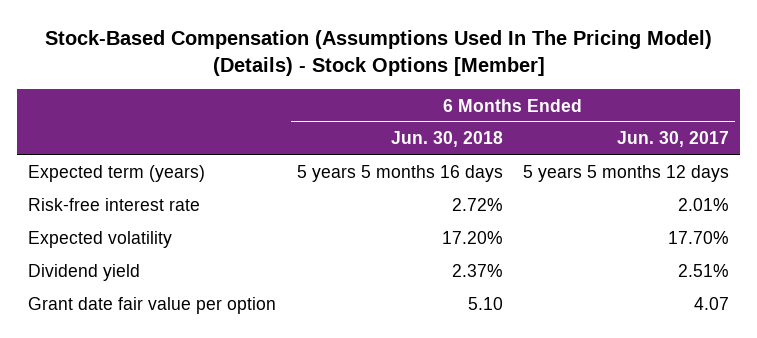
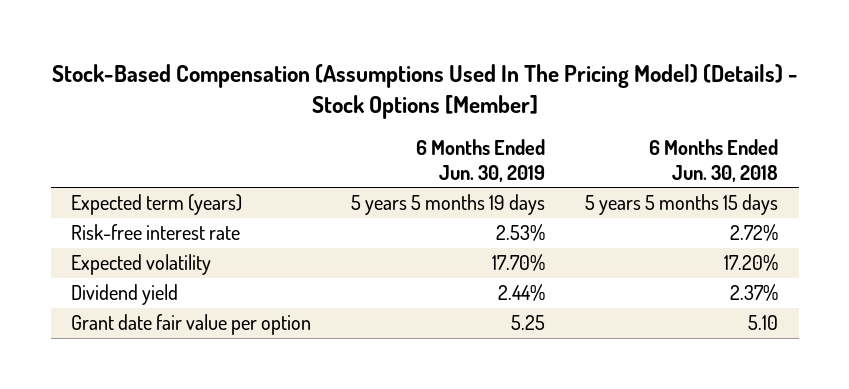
- | 6 Months Ended Jun. 30, 2018 | 6 Months Ended Jun. 30, 2017
+ | 6 Months Ended Jun. 30, 2019 | 6 Months Ended Jun. 30, 2018
- Expected term (years) | 5 years 5 months 16 days | 5 years 5 months 12 days
+ Expected term (years) | 5 years 5 months 19 days | 5 years 5 months 15 days

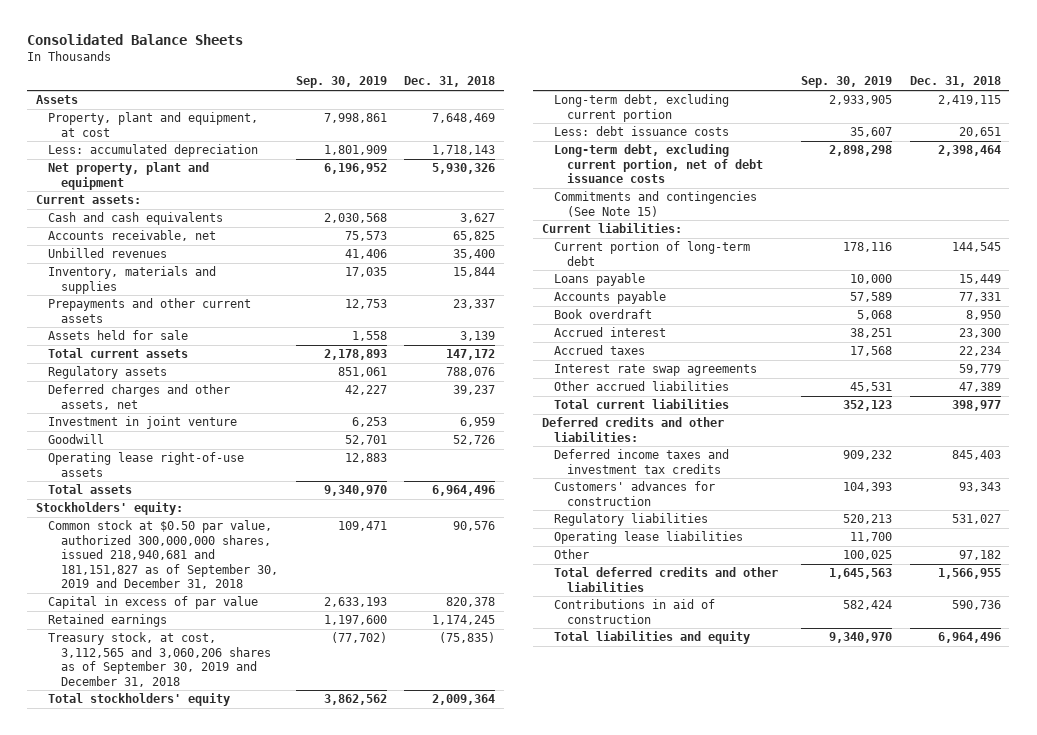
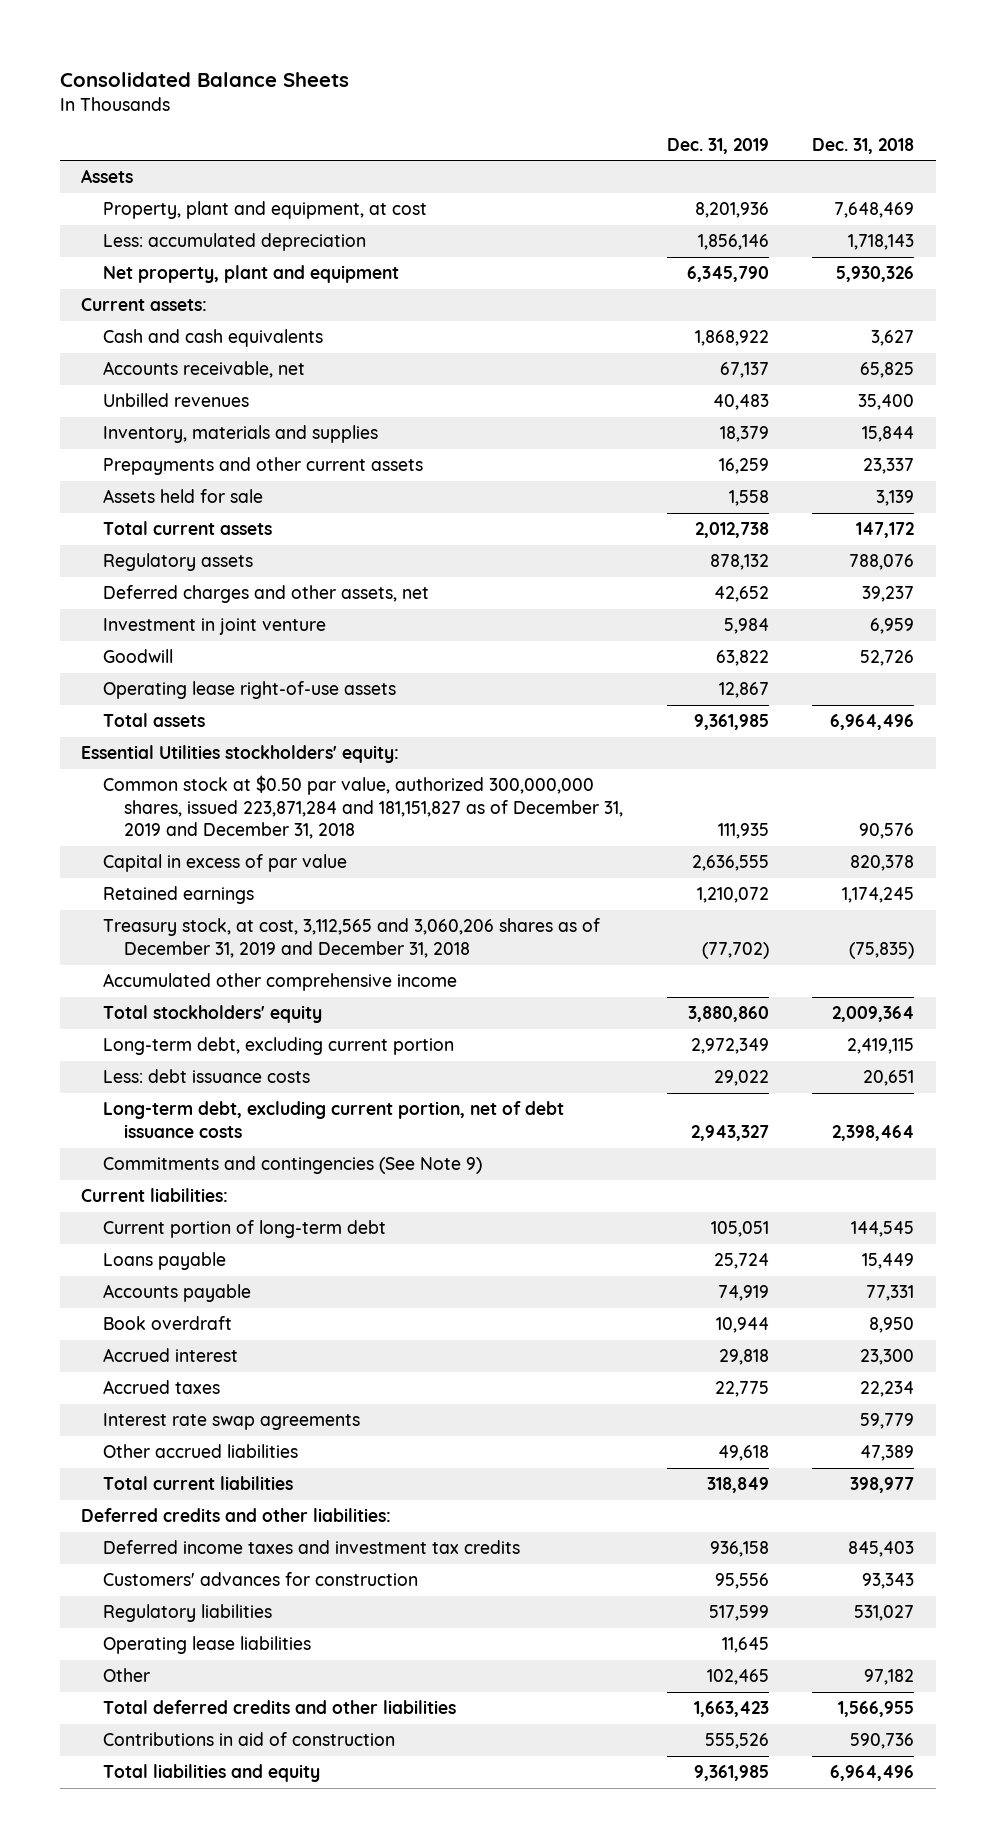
- | Sep. 30, 2019 | Dec. 31, 2018
+ | Dec. 31, 2019 | Dec. 31, 2018
- Stockholders' equity:
- Common stock at $0.50 par value, authorized 300,000,000 shares, issued 218,940,681 and 181,151,827 as of September 30, 2019 and December 31, 2018 | 109,471 | 90,576
+ Essential Utilities stockholders' equity:
+ Common stock at $0.50 par value, authorized 300,000,000 shares, issued 223,871,284 and 181,151,827 as of December 31, 2019 and December 31, 2018 | 111,935 | 90,576
- Treasury stock, at cost, 3,112,565 and 3,060,206 shares as of September 30, 2019 and December 31, 2018 | (77,702) | (75,835)
+ Treasury stock, at cost, 3,112,565 and 3,060,206 shares as of December 31, 2019 and December 31, 2018 | (77,702) | (75,835)
+ Accumulated other comprehensive income
- Commitments and contingencies (See Note 15)
+ Commitments and contingencies (See Note 9)

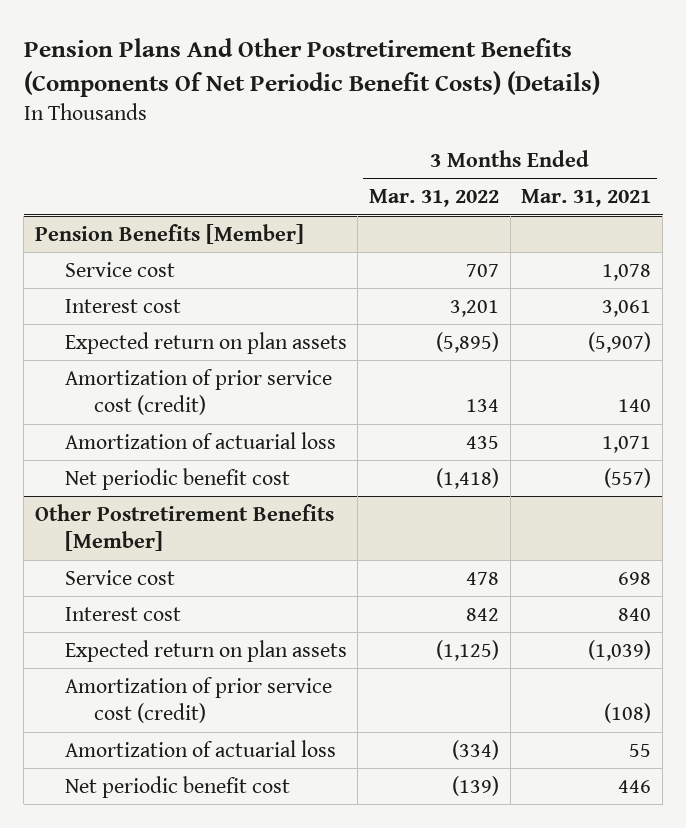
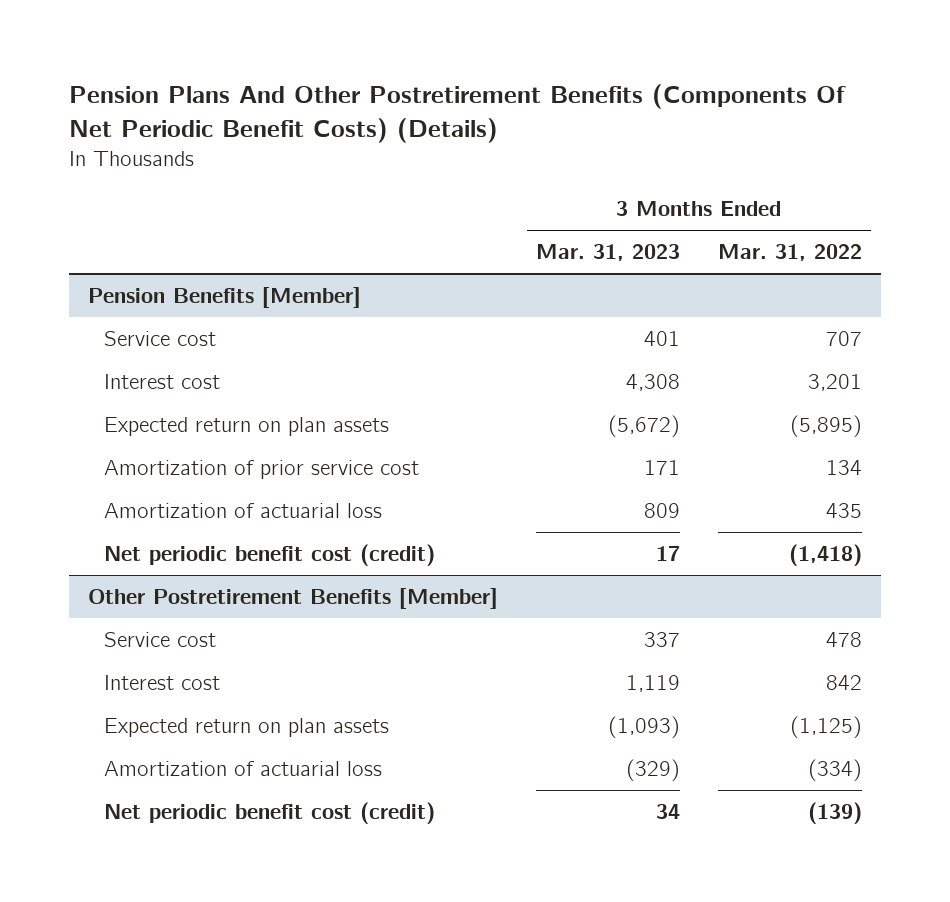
- | 3 Months Ended Mar. 31, 2022 | 3 Months Ended Mar. 31, 2021
+ | 3 Months Ended Mar. 31, 2023 | 3 Months Ended Mar. 31, 2022
@ Pension Benefits [Member]
- Amortization of prior service cost (credit) | 134 | 140
+ Amortization of prior service cost | 171 | 134
- Net periodic benefit cost | (1,418) | (557)
+ Net periodic benefit cost (credit) | 17 | (1,418)
@ Other Postretirement Benefits [Member]
- Amortization of prior service cost (credit) | | (108)
- Net periodic benefit cost | (139) | 446
+ Net periodic benefit cost (credit) | 34 | (139)

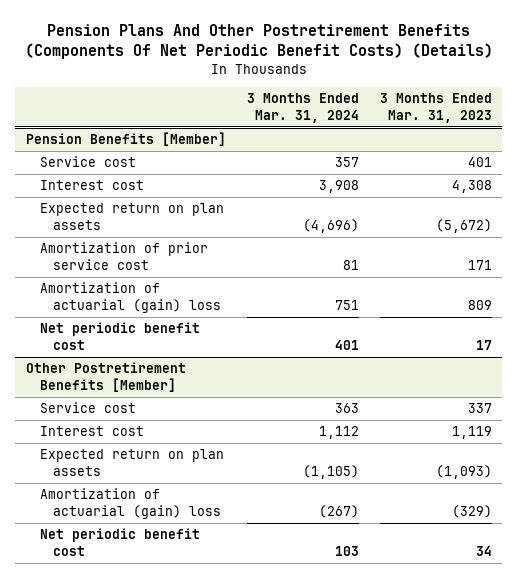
- | 3 Months Ended Mar. 31, 2023 | 3 Months Ended Mar. 31, 2022
+ | 3 Months Ended Mar. 31, 2024 | 3 Months Ended Mar. 31, 2023
@ Pension Benefits [Member]
- Amortization of actuarial loss | 809 | 435
- Net periodic benefit cost (credit) | 17 | (1,418)
+ Amortization of actuarial (gain) loss | 751 | 809
+ Net periodic benefit cost | 401 | 17
@ Other Postretirement Benefits [Member]
- Amortization of actuarial loss | (329) | (334)
- Net periodic benefit cost (credit) | 34 | (139)
+ Amortization of actuarial (gain) loss | (267) | (329)
+ Net periodic benefit cost | 103 | 34

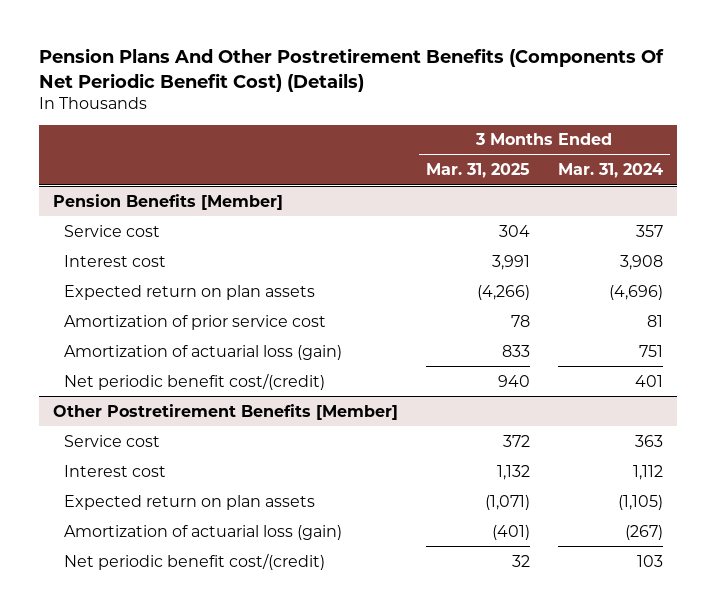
- Pension Plans And Other Postretirement Benefits (Components Of Net Periodic Benefit Costs) (Details)
+ Pension Plans And Other Postretirement Benefits (Components Of Net Periodic Benefit Cost) (Details)
- | 3 Months Ended Mar. 31, 2024 | 3 Months Ended Mar. 31, 2023
+ | 3 Months Ended Mar. 31, 2025 | 3 Months Ended Mar. 31, 2024
@ Pension Benefits [Member]
- Amortization of actuarial (gain) loss | 751 | 809
- Net periodic benefit cost | 401 | 17
+ Amortization of actuarial loss (gain) | 833 | 751
+ Net periodic benefit cost/(credit) | 940 | 401
@ Other Postretirement Benefits [Member]
- Amortization of actuarial (gain) loss | (267) | (329)
- Net periodic benefit cost | 103 | 34
+ Amortization of actuarial loss (gain) | (401) | (267)
+ Net periodic benefit cost/(credit) | 32 | 103

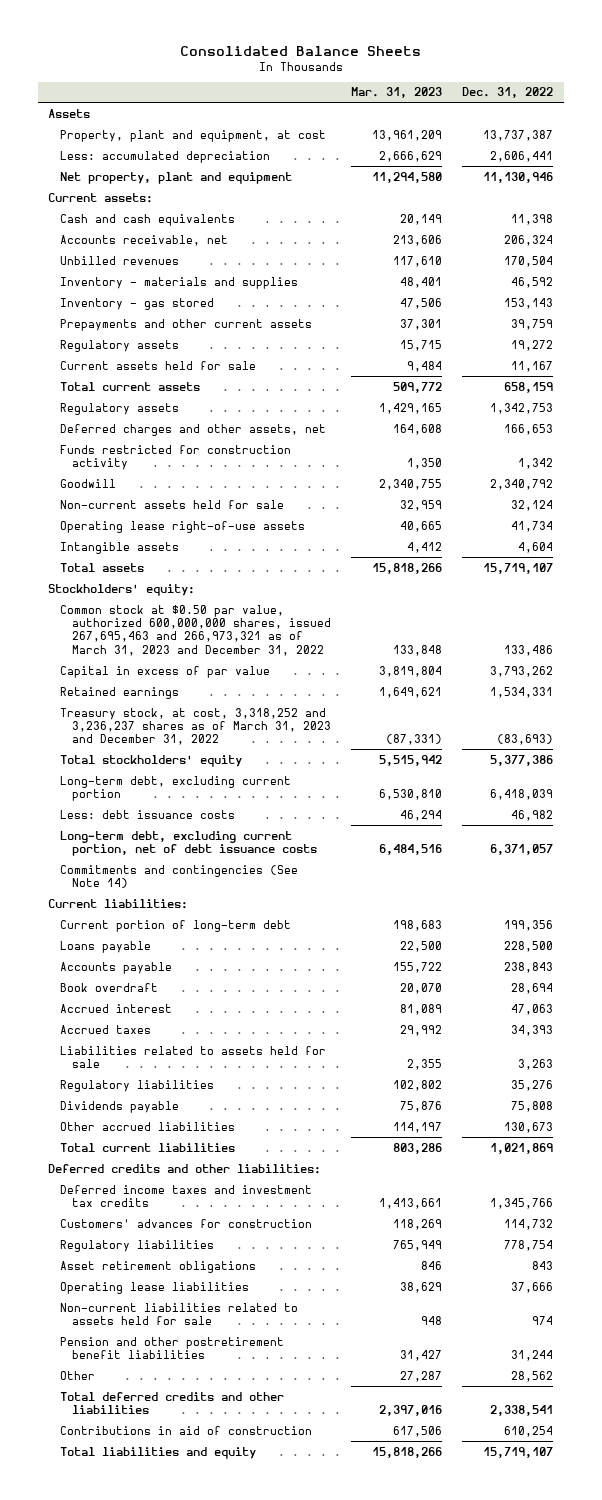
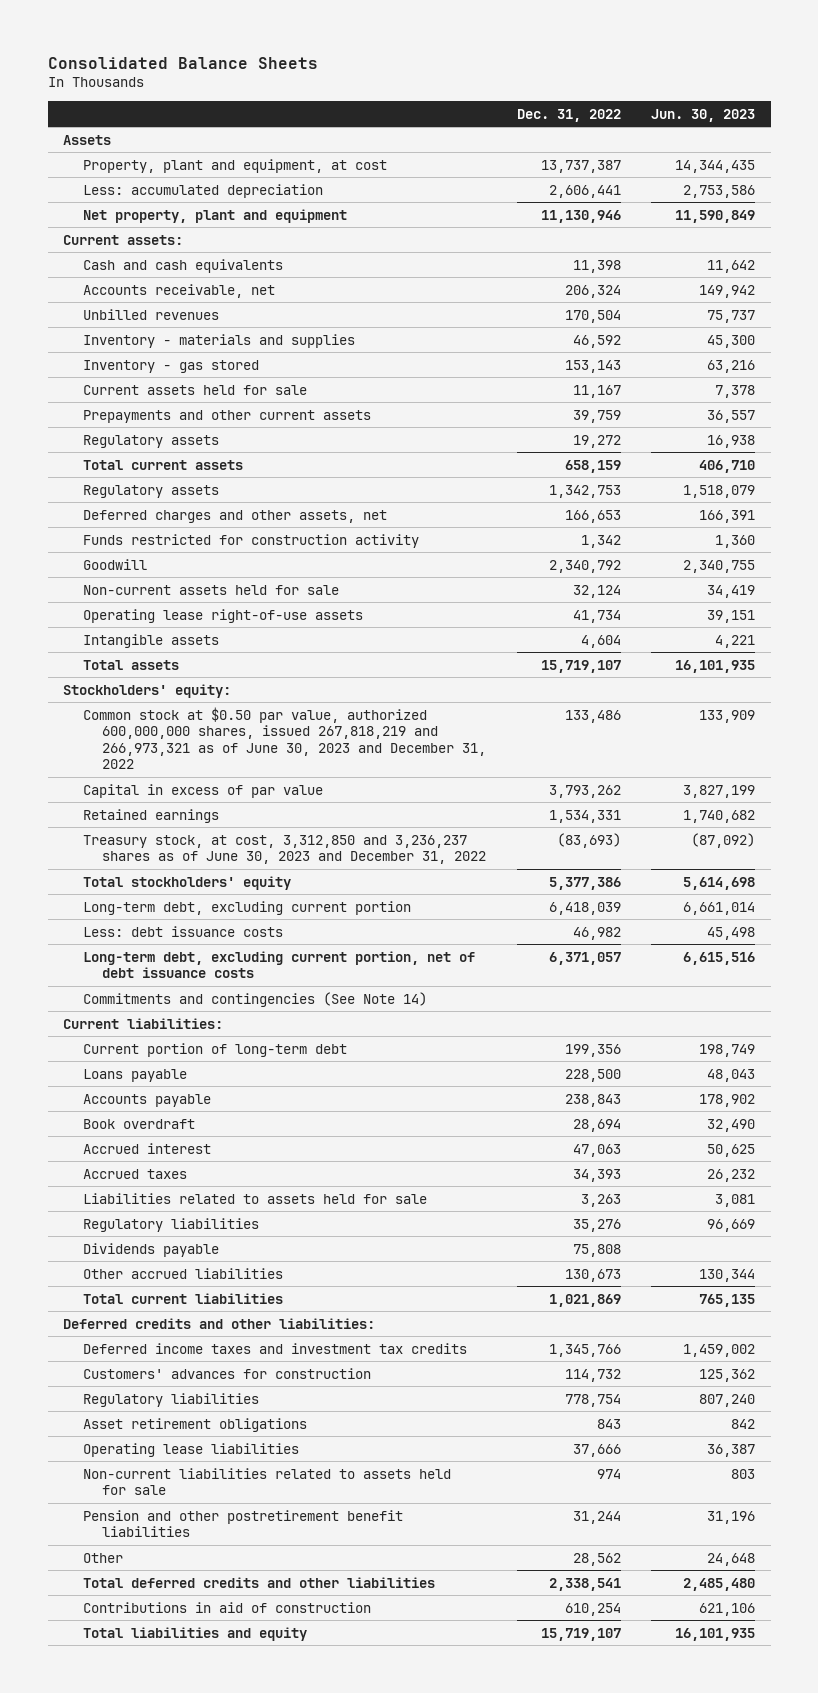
- | Mar. 31, 2023 | Dec. 31, 2022
+ | Dec. 31, 2022 | Jun. 30, 2023
moved up: Current assets held for sale | 11,167 | 7,378
- Common stock at $0.50 par value, authorized 600,000,000 shares, issued 267,695,463 and 266,973,321 as of March 31, 2023 and December 31, 2022 | 133,848 | 133,486
+ Common stock at $0.50 par value, authorized 600,000,000 shares, issued 267,818,219 and 266,973,321 as of June 30, 2023 and December 31, 2022 | 133,486 | 133,909
- Treasury stock, at cost, 3,318,252 and 3,236,237 shares as of March 31, 2023 and December 31, 2022 | (87,331) | (83,693)
+ Treasury stock, at cost, 3,312,850 and 3,236,237 shares as of June 30, 2023 and December 31, 2022 | (83,693) | (87,092)

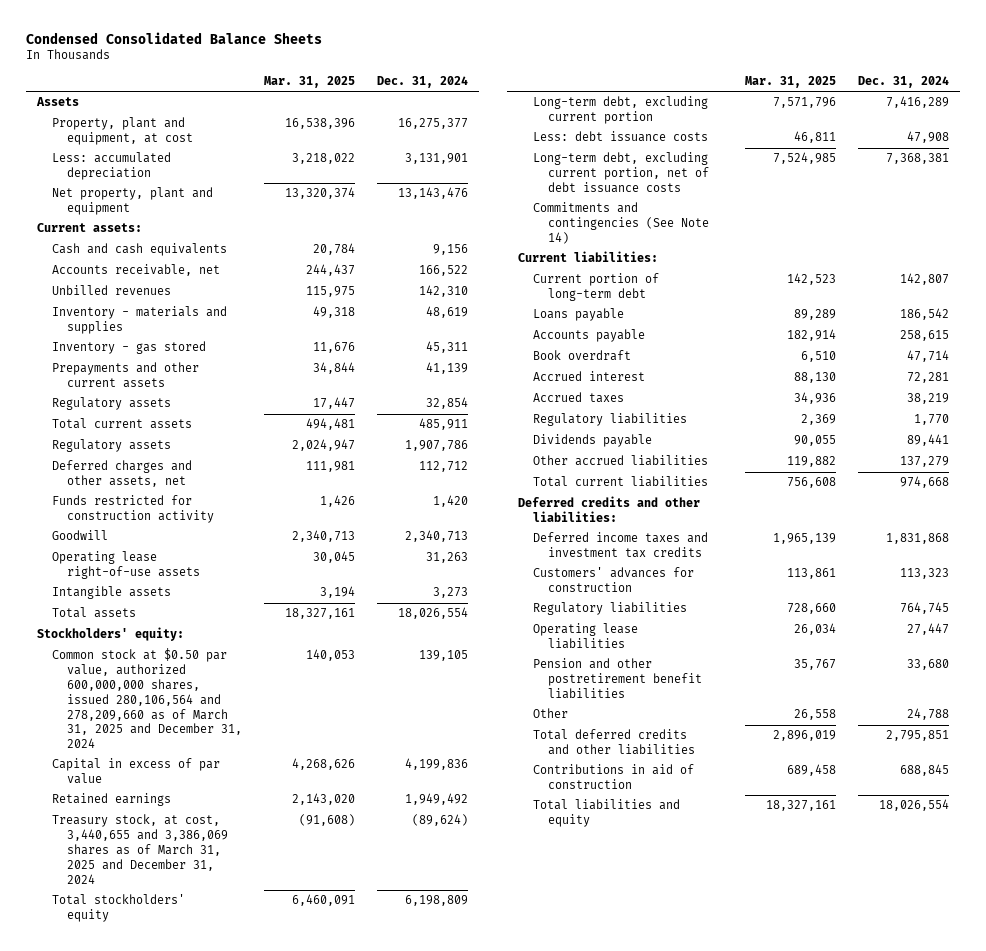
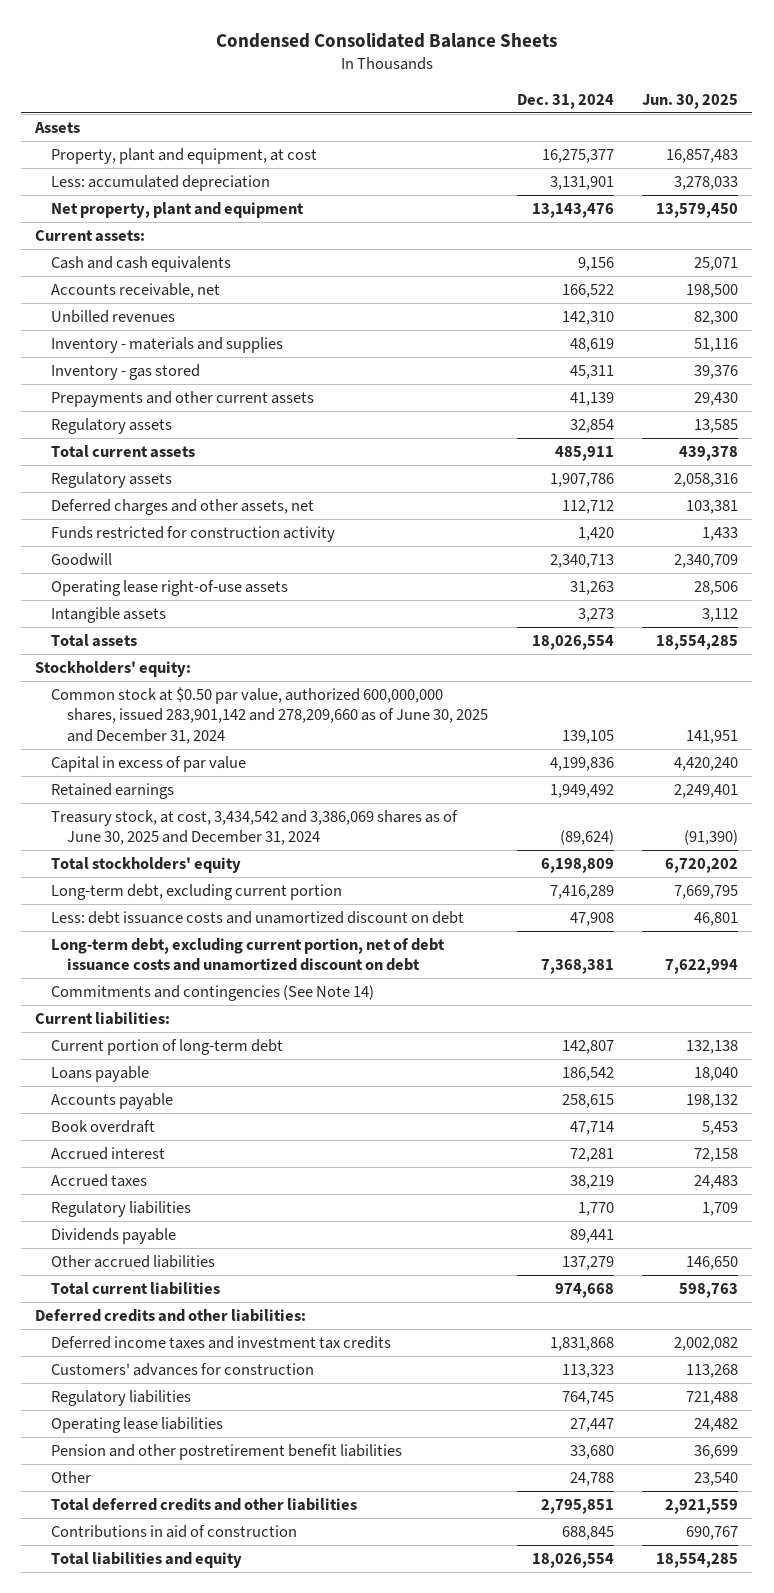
- | Mar. 31, 2025 | Dec. 31, 2024
+ | Dec. 31, 2024 | Jun. 30, 2025
- Common stock at $0.50 par value, authorized 600,000,000 shares, issued 280,106,564 and 278,209,660 as of March 31, 2025 and December 31, 2024 | 140,053 | 139,105
+ Common stock at $0.50 par value, authorized 600,000,000 shares, issued 283,901,142 and 278,209,660 as of June 30, 2025 and December 31, 2024 | 139,105 | 141,951
- Treasury stock, at cost, 3,440,655 and 3,386,069 shares as of March 31, 2025 and December 31, 2024 | (91,608) | (89,624)
+ Treasury stock, at cost, 3,434,542 and 3,386,069 shares as of June 30, 2025 and December 31, 2024 | (89,624) | (91,390)
- Less: debt issuance costs | 46,811 | 47,908
- Long-term debt, excluding current portion, net of debt issuance costs | 7,524,985 | 7,368,381
+ Less: debt issuance costs and unamortized discount on debt | 47,908 | 46,801
+ Long-term debt, excluding current portion, net of debt issuance costs and unamortized discount on debt | 7,368,381 | 7,622,994

